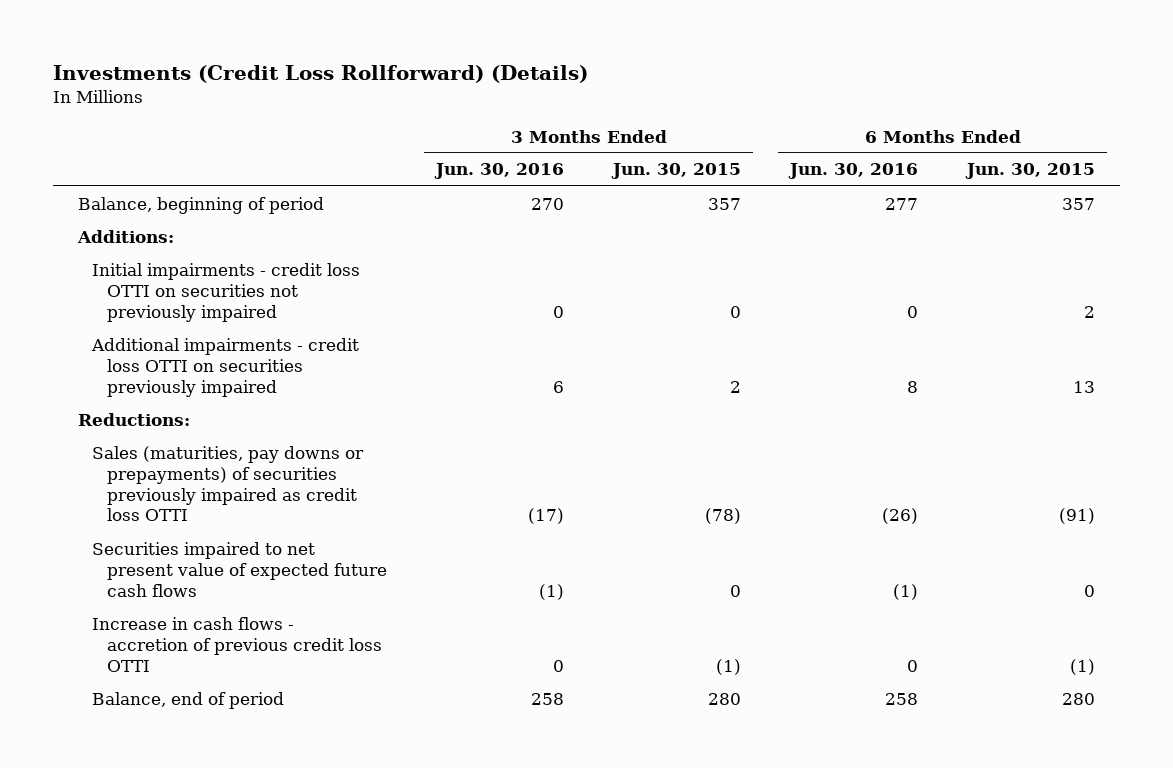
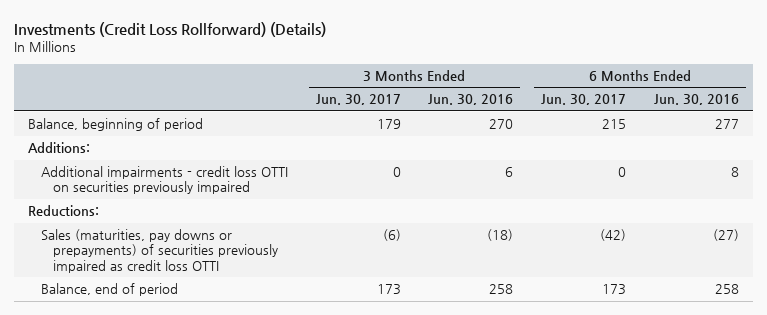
- | 3 Months Ended Jun. 30, 2016 | 3 Months Ended Jun. 30, 2015 | 6 Months Ended Jun. 30, 2016 | 6 Months Ended Jun. 30, 2015
+ | 3 Months Ended Jun. 30, 2017 | 3 Months Ended Jun. 30, 2016 | 6 Months Ended Jun. 30, 2017 | 6 Months Ended Jun. 30, 2016
- Initial impairments - credit loss OTTI on securities not previously impaired | 0 | 0 | 0 | 2
- Sales (maturities, pay downs or prepayments) of securities previously impaired as credit loss OTTI | (17) | (78) | (26) | (91)
- Securities impaired to net present value of expected future cash flows | (1) | 0 | (1) | 0
- Increase in cash flows - accretion of previous credit loss OTTI | 0 | (1) | 0 | (1)
+ Sales (maturities, pay downs or prepayments) of securities previously impaired as credit loss OTTI | (6) | (18) | (42) | (27)

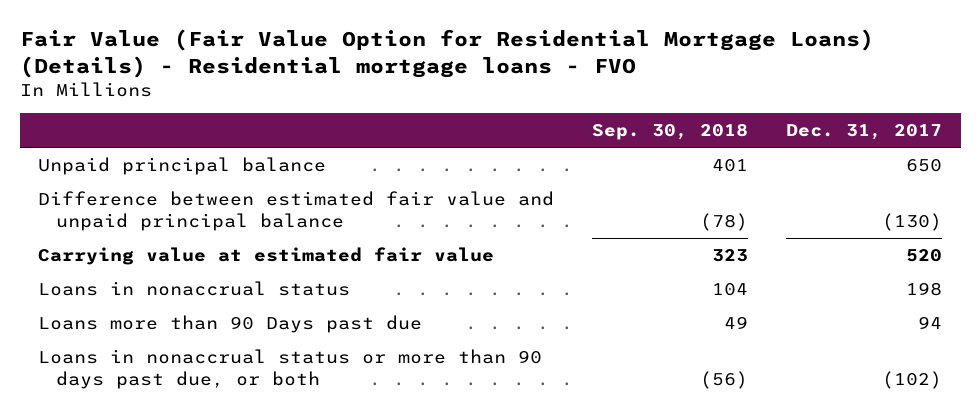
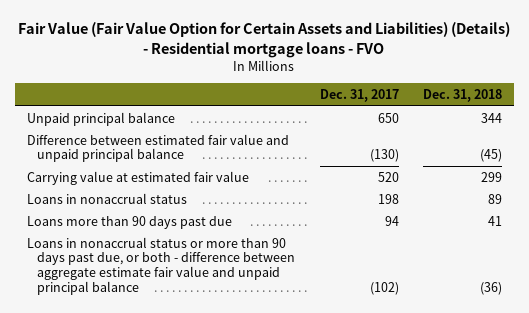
- Fair Value (Fair Value Option for Residential Mortgage Loans) (Details) - Residential mortgage loans - FVO
+ Fair Value (Fair Value Option for Certain Assets and Liabilities) (Details) - Residential mortgage loans - FVO
- | Sep. 30, 2018 | Dec. 31, 2017
+ | Dec. 31, 2017 | Dec. 31, 2018
- Loans more than 90 Days past due | 49 | 94
- Loans in nonaccrual status or more than 90 days past due, or both | (56) | (102)
+ Loans more than 90 days past due | 94 | 41
+ Loans in nonaccrual status or more than 90 days past due, or both - difference between aggregate estimate fair value and unpaid principal balance | (102) | (36)

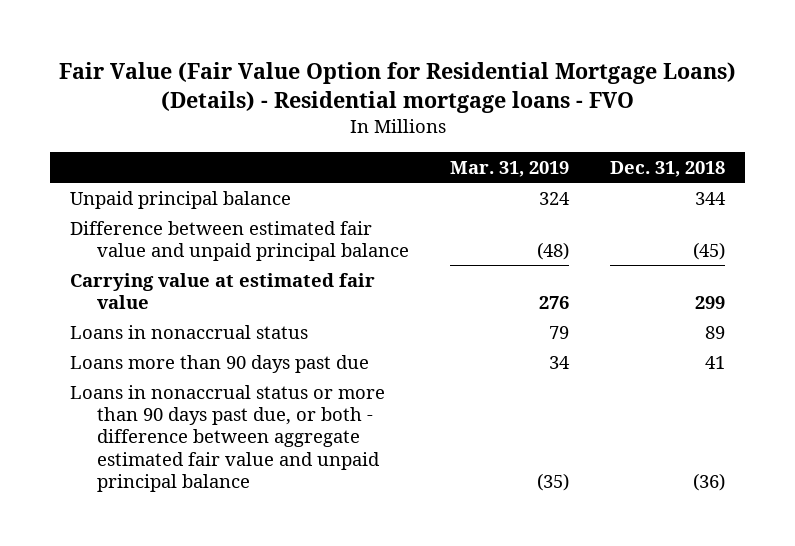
- Fair Value (Fair Value Option for Certain Assets and Liabilities) (Details) - Residential mortgage loans - FVO
+ Fair Value (Fair Value Option for Residential Mortgage Loans) (Details) - Residential mortgage loans - FVO
- | Dec. 31, 2017 | Dec. 31, 2018
+ | Mar. 31, 2019 | Dec. 31, 2018
- Loans in nonaccrual status or more than 90 days past due, or both - difference between aggregate estimate fair value and unpaid principal balance | (102) | (36)
+ Loans in nonaccrual status or more than 90 days past due, or both - difference between aggregate estimated fair value and unpaid principal balance | (35) | (36)

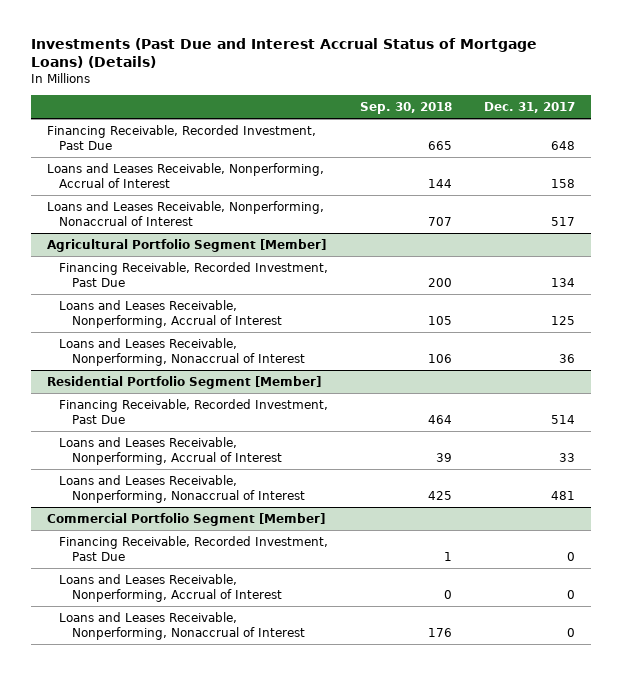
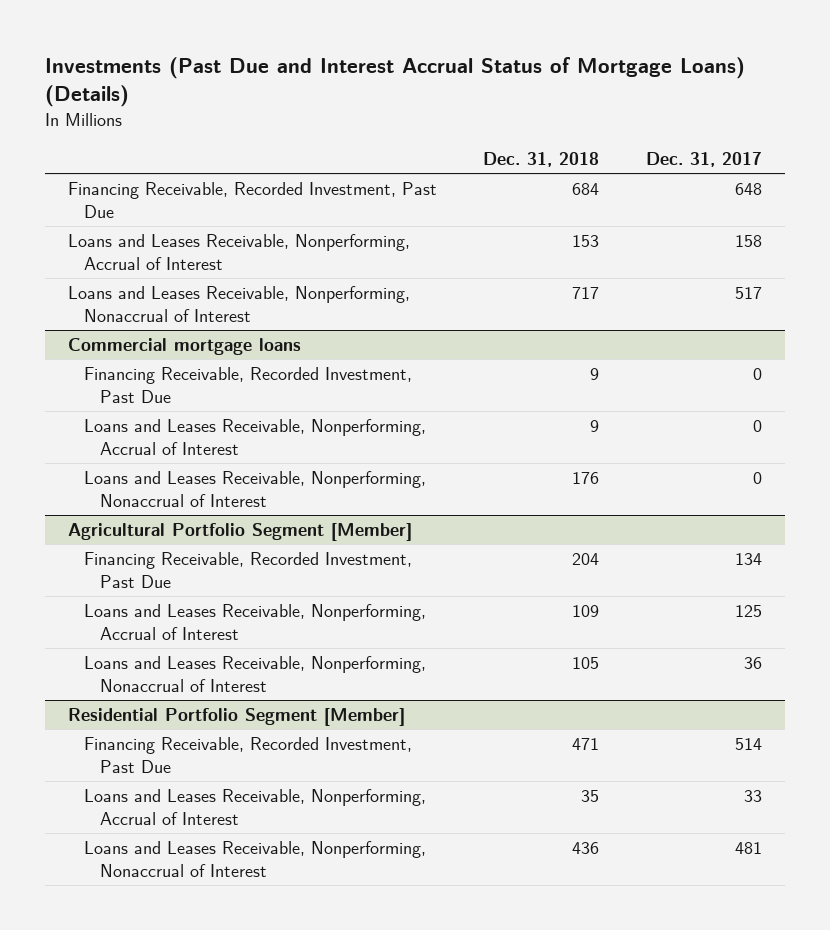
- | Sep. 30, 2018 | Dec. 31, 2017
+ | Dec. 31, 2018 | Dec. 31, 2017
+ Commercial mortgage loans
+ Financing Receivable, Recorded Investment, Past Due | 9 | 0
+ Loans and Leases Receivable, Nonperforming, Accrual of Interest | 9 | 0
+ Loans and Leases Receivable, Nonperforming, Nonaccrual of Interest | 176 | 0
- Commercial Portfolio Segment [Member]
- Financing Receivable, Recorded Investment, Past Due | 1 | 0
- Loans and Leases Receivable, Nonperforming, Accrual of Interest | 0 | 0
- Loans and Leases Receivable, Nonperforming, Nonaccrual of Interest | 176 | 0

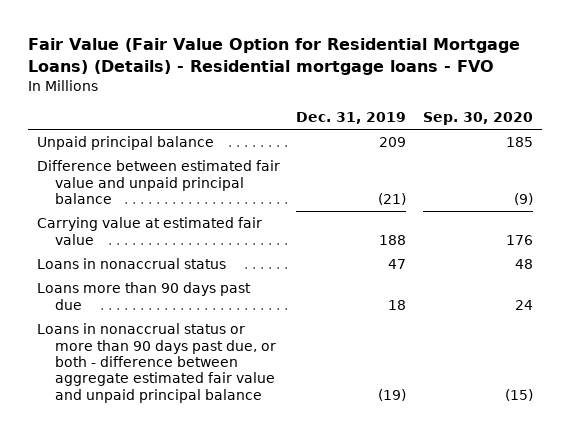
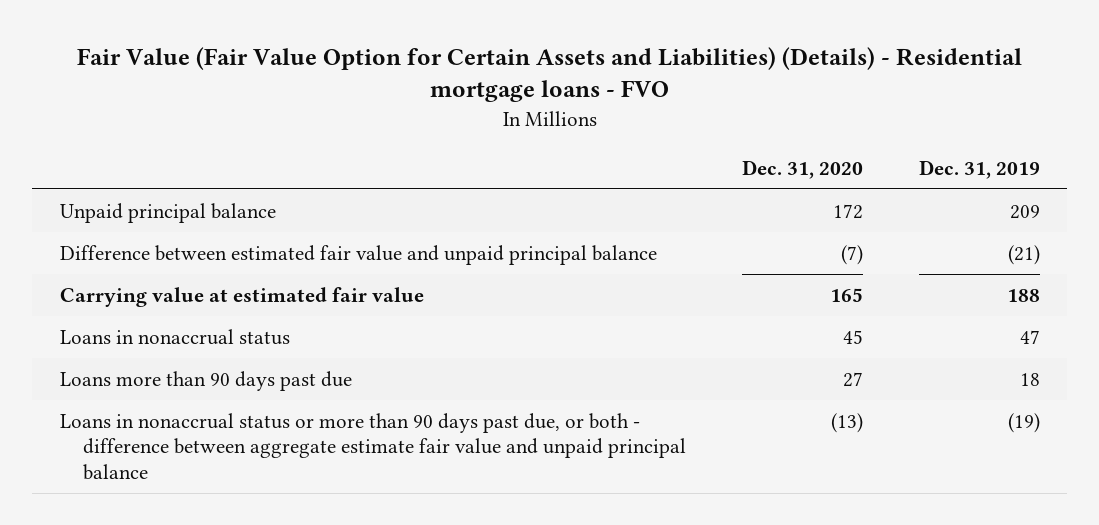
- Fair Value (Fair Value Option for Residential Mortgage Loans) (Details) - Residential mortgage loans - FVO
+ Fair Value (Fair Value Option for Certain Assets and Liabilities) (Details) - Residential mortgage loans - FVO
- | Dec. 31, 2019 | Sep. 30, 2020
+ | Dec. 31, 2020 | Dec. 31, 2019
- Loans in nonaccrual status or more than 90 days past due, or both - difference between aggregate estimated fair value and unpaid principal balance | (19) | (15)
+ Loans in nonaccrual status or more than 90 days past due, or both - difference between aggregate estimate fair value and unpaid principal balance | (13) | (19)

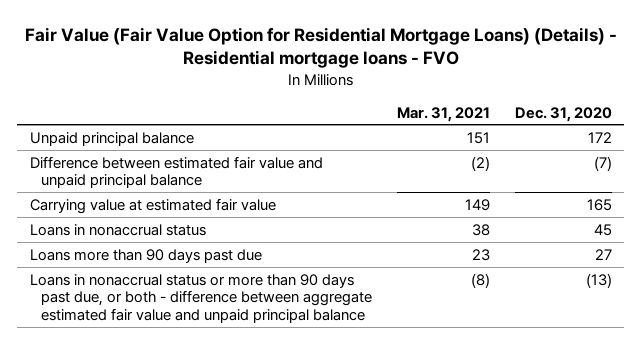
- Fair Value (Fair Value Option for Certain Assets and Liabilities) (Details) - Residential mortgage loans - FVO
+ Fair Value (Fair Value Option for Residential Mortgage Loans) (Details) - Residential mortgage loans - FVO
- | Dec. 31, 2020 | Dec. 31, 2019
+ | Mar. 31, 2021 | Dec. 31, 2020
- Loans in nonaccrual status or more than 90 days past due, or both - difference between aggregate estimate fair value and unpaid principal balance | (13) | (19)
+ Loans in nonaccrual status or more than 90 days past due, or both - difference between aggregate estimated fair value and unpaid principal balance | (8) | (13)

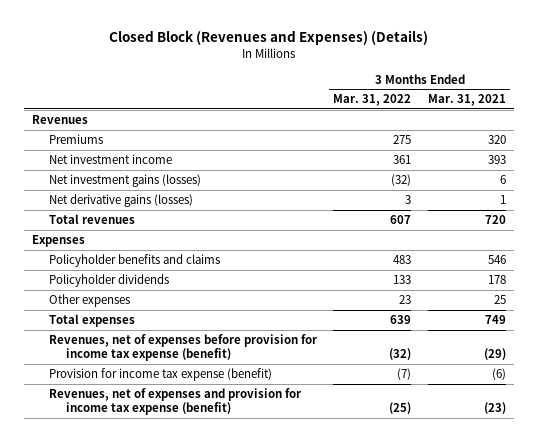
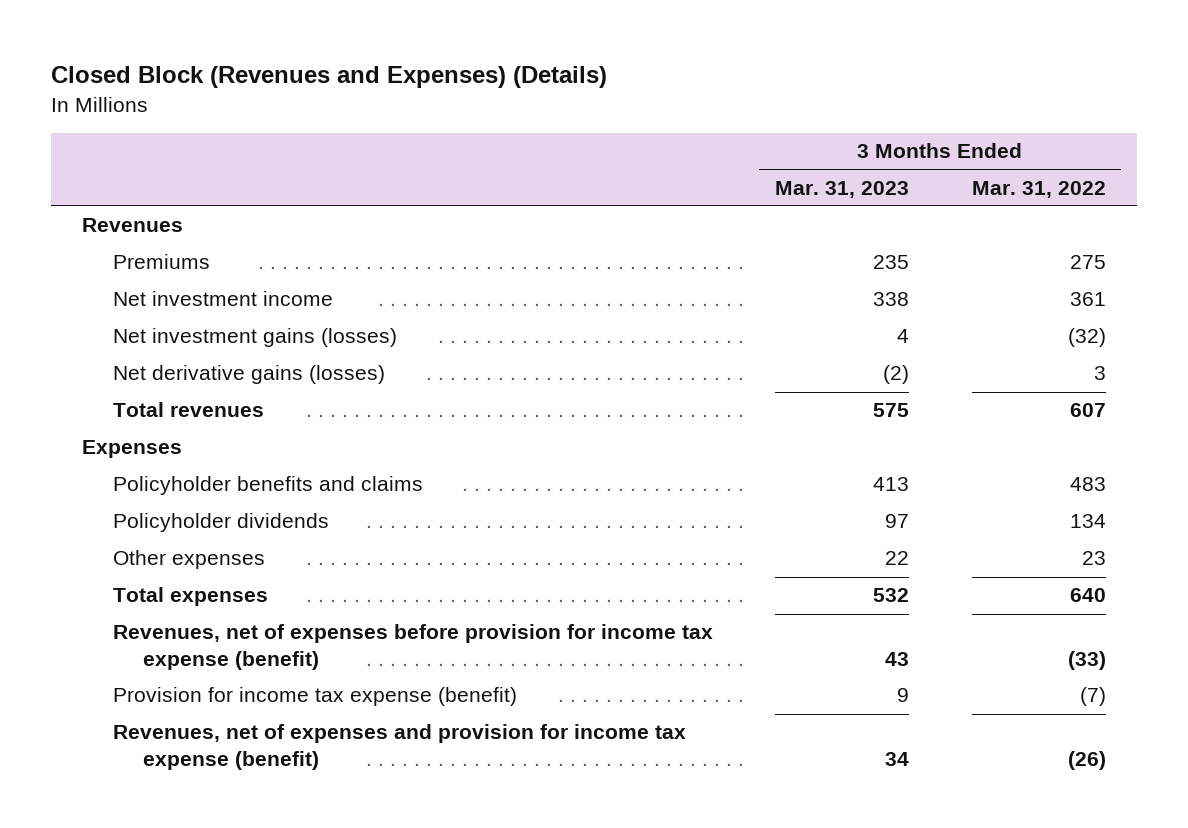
- | 3 Months Ended Mar. 31, 2022 | 3 Months Ended Mar. 31, 2021
+ | 3 Months Ended Mar. 31, 2023 | 3 Months Ended Mar. 31, 2022
- Policyholder dividends | 133 | 178
+ Policyholder dividends | 97 | 134
- Total expenses | 639 | 749
- Revenues, net of expenses before provision for income tax expense (benefit) | (32) | (29)
+ Total expenses | 532 | 640
+ Revenues, net of expenses before provision for income tax expense (benefit) | 43 | (33)
- Revenues, net of expenses and provision for income tax expense (benefit) | (25) | (23)
+ Revenues, net of expenses and provision for income tax expense (benefit) | 34 | (26)

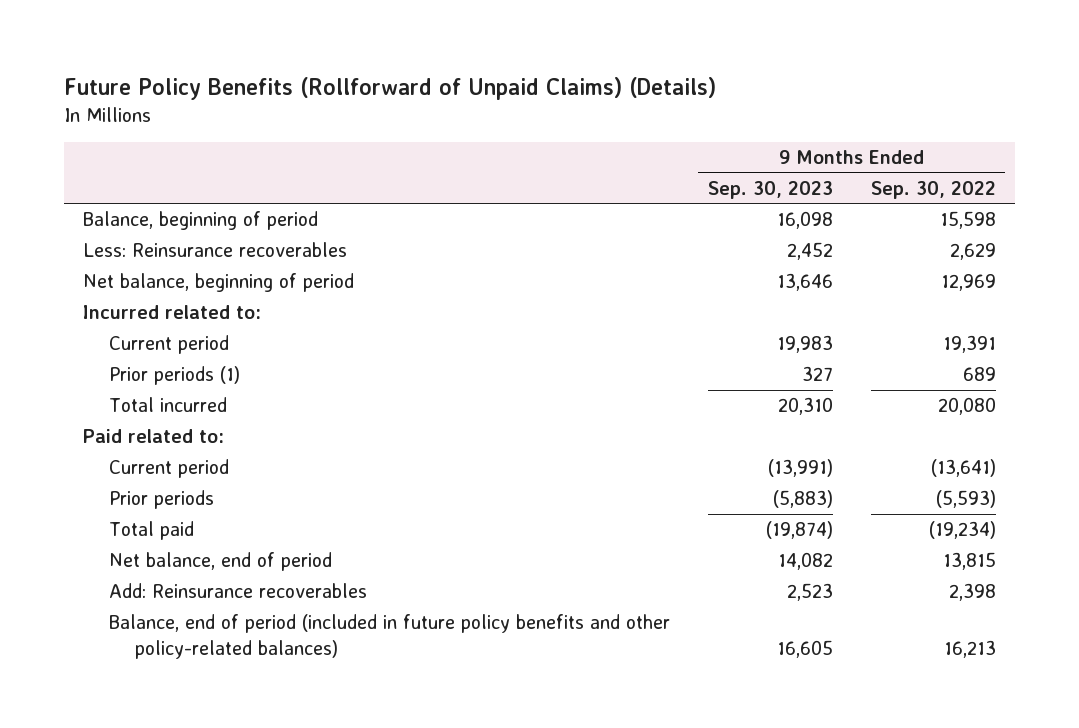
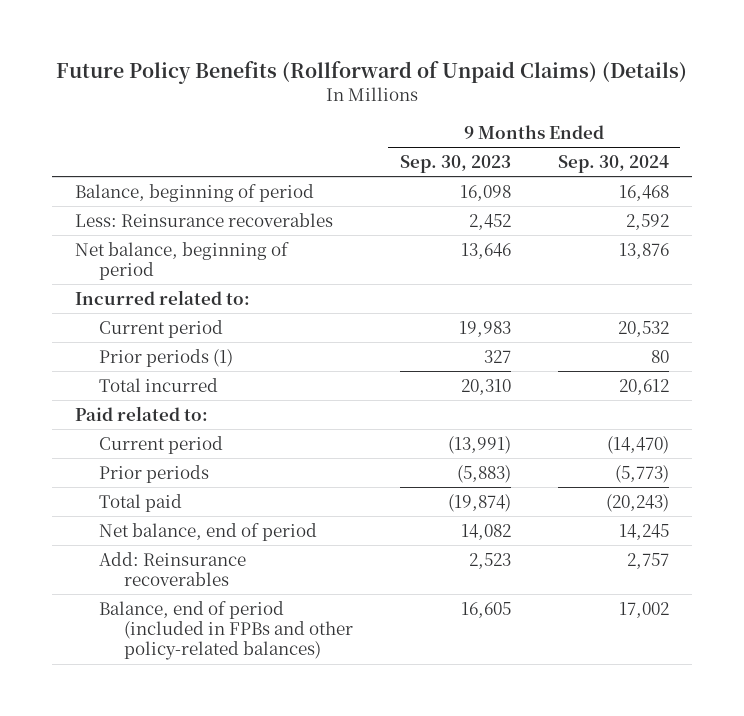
- | 9 Months Ended Sep. 30, 2023 | 9 Months Ended Sep. 30, 2022
+ | 9 Months Ended Sep. 30, 2023 | 9 Months Ended Sep. 30, 2024
- Balance, end of period (included in future policy benefits and other policy-related balances) | 16,605 | 16,213
+ Balance, end of period (included in FPBs and other policy-related balances) | 16,605 | 17,002

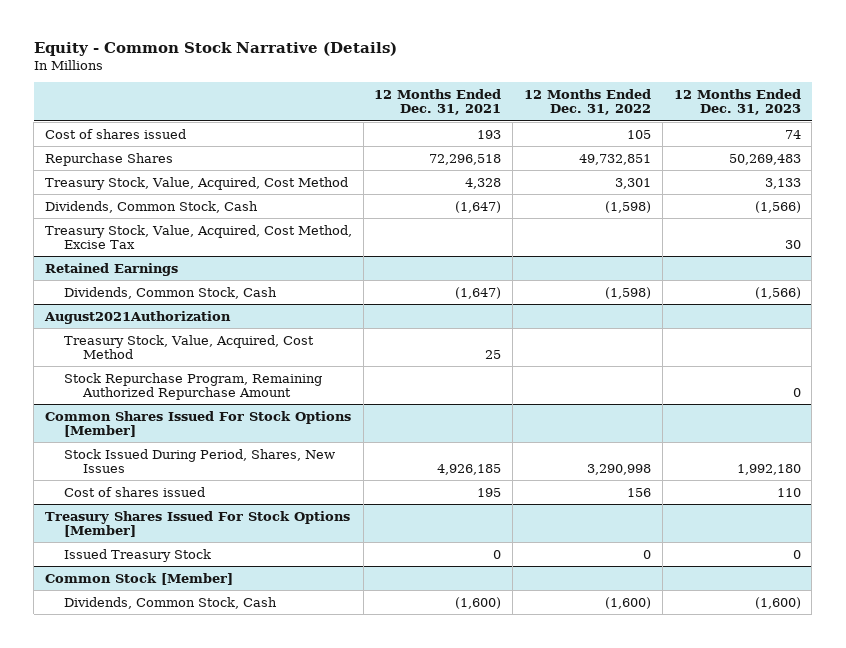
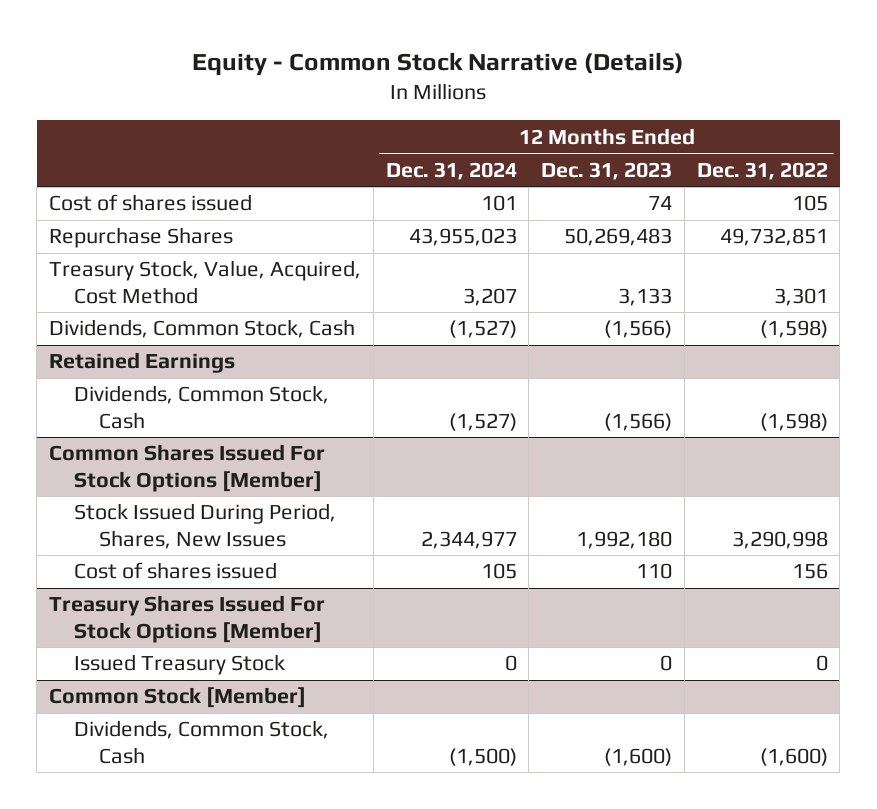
- | 12 Months Ended Dec. 31, 2021 | 12 Months Ended Dec. 31, 2022 | 12 Months Ended Dec. 31, 2023
+ | 12 Months Ended Dec. 31, 2024 | 12 Months Ended Dec. 31, 2023 | 12 Months Ended Dec. 31, 2022
- Treasury Stock, Value, Acquired, Cost Method, Excise Tax | | | 30
- August2021Authorization
- Treasury Stock, Value, Acquired, Cost Method | 25 | |
- Stock Repurchase Program, Remaining Authorized Repurchase Amount | | | 0

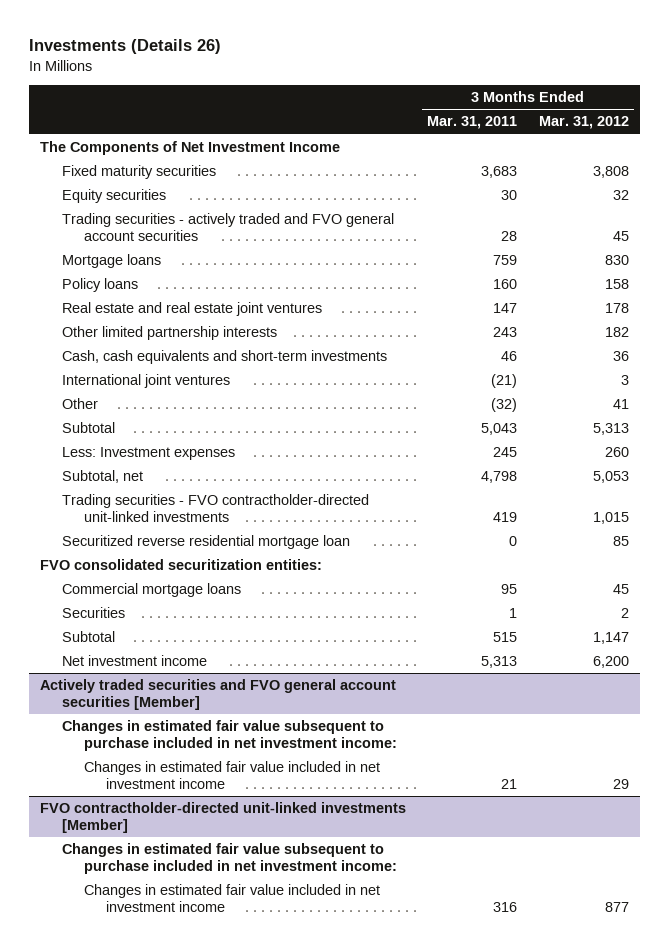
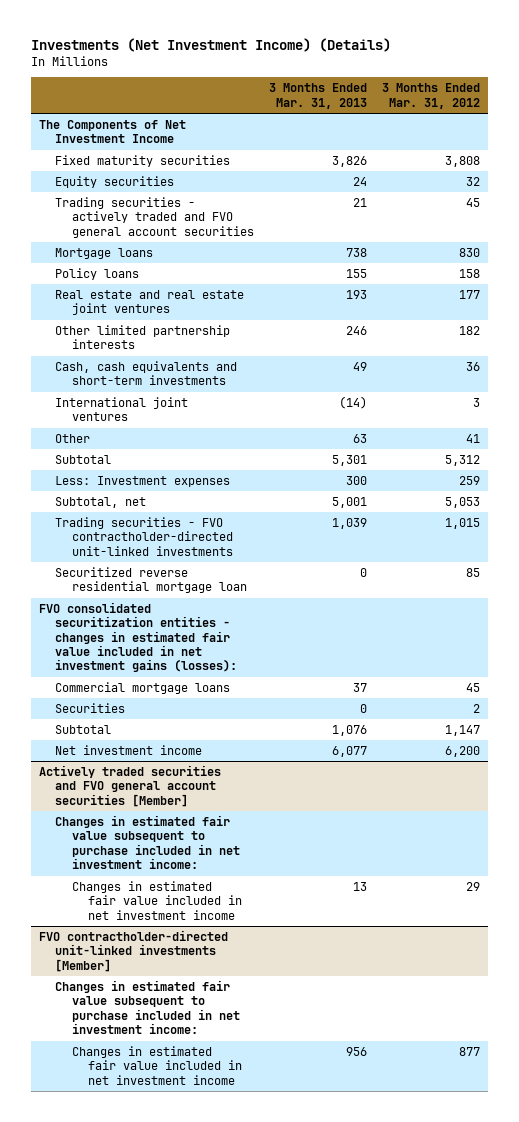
- Investments (Details 26)
+ Investments (Net Investment Income) (Details)
- | 3 Months Ended Mar. 31, 2011 | 3 Months Ended Mar. 31, 2012
+ | 3 Months Ended Mar. 31, 2013 | 3 Months Ended Mar. 31, 2012
- Real estate and real estate joint ventures | 147 | 178
+ Real estate and real estate joint ventures | 193 | 177
- Subtotal | 5,043 | 5,313
- Less: Investment expenses | 245 | 260
+ Subtotal | 5,301 | 5,312
+ Less: Investment expenses | 300 | 259
- FVO consolidated securitization entities:
+ FVO consolidated securitization entities - changes in estimated fair value included in net investment gains (losses):

